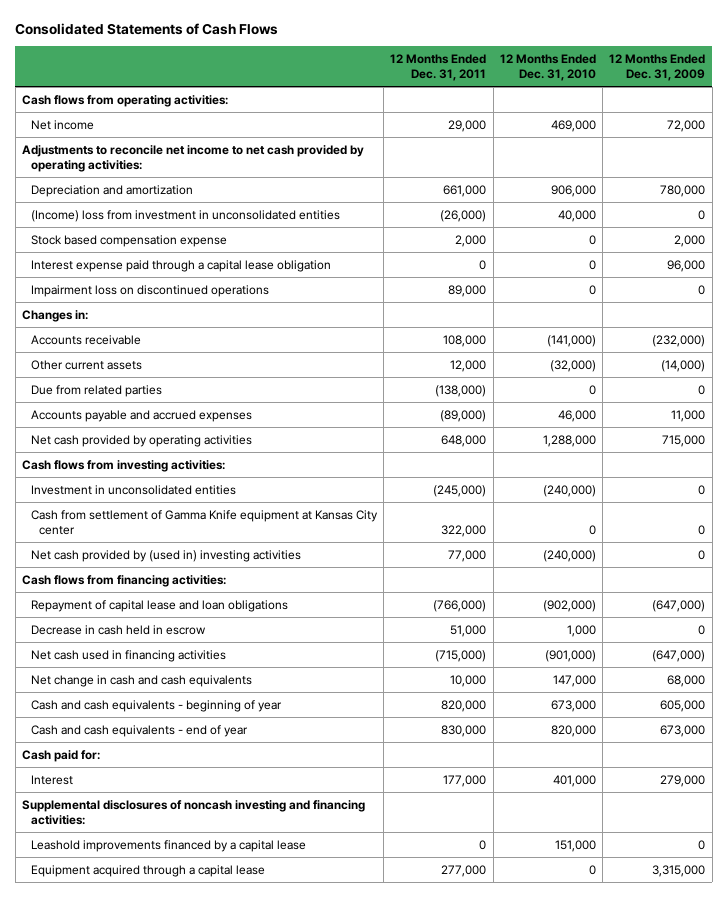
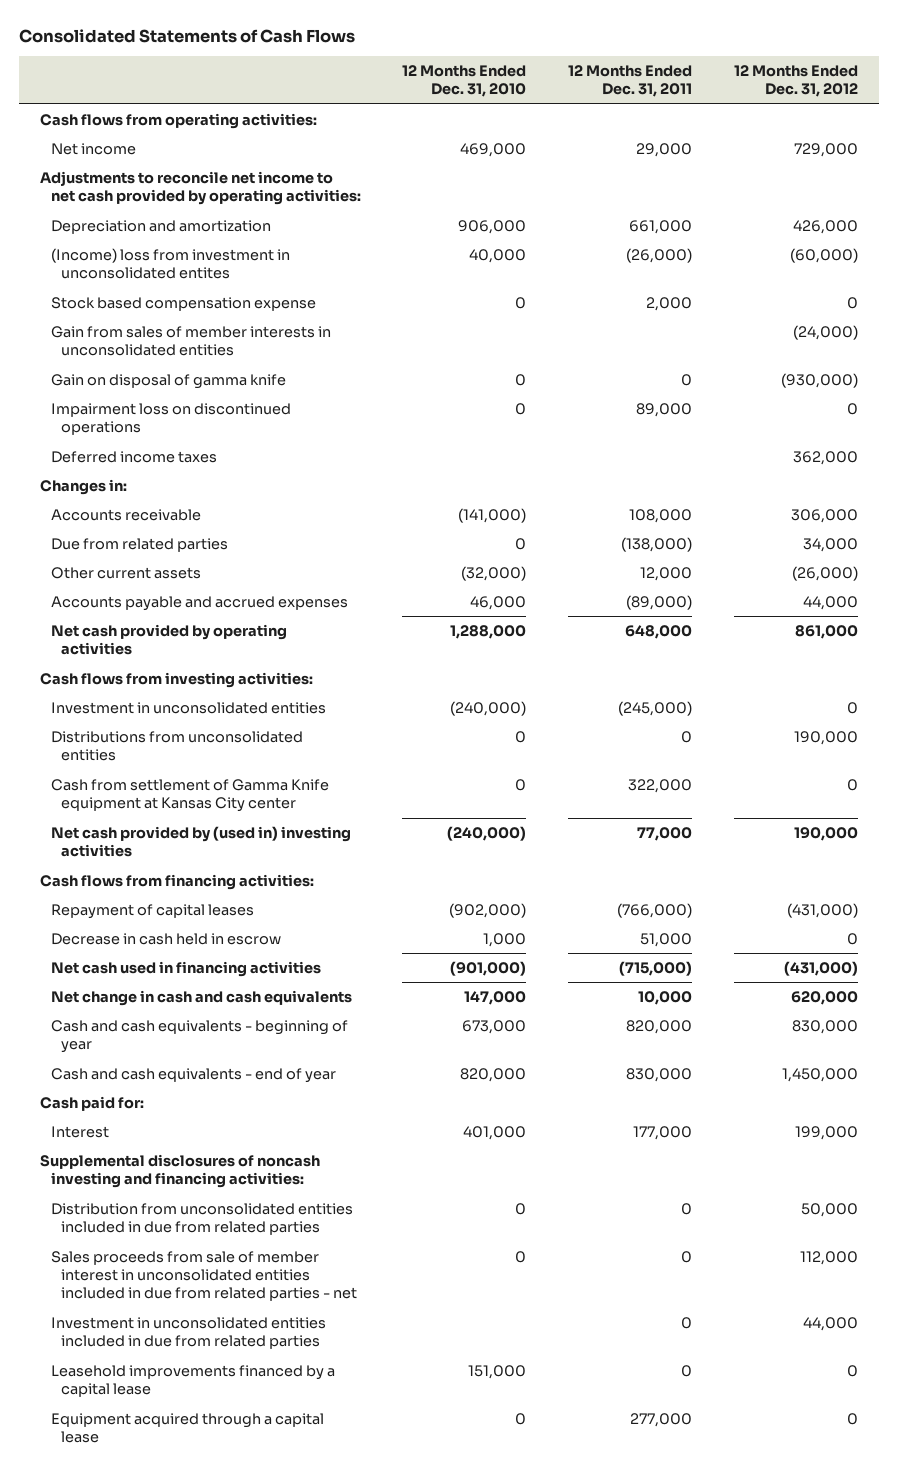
- | 12 Months Ended Dec. 31, 2011 | 12 Months Ended Dec. 31, 2010 | 12 Months Ended Dec. 31, 2009
+ | 12 Months Ended Dec. 31, 2010 | 12 Months Ended Dec. 31, 2011 | 12 Months Ended Dec. 31, 2012
- (Income) loss from investment in unconsolidated entities | (26,000) | 40,000 | 0
+ (Income) loss from investment in unconsolidated entites | 40,000 | (26,000) | (60,000)
- Interest expense paid through a capital lease obligation | 0 | 0 | 96,000
+ Gain from sales of member interests in unconsolidated entities | | | (24,000)
+ Gain on disposal of gamma knife | 0 | 0 | (930,000)
+ Deferred income taxes | | | 362,000
moved down: Other current assets | (32,000) | 12,000 | (26,000)
+ Distributions from unconsolidated entities | 0 | 0 | 190,000
- Repayment of capital lease and loan obligations | (766,000) | (902,000) | (647,000)
+ Repayment of capital leases | (902,000) | (766,000) | (431,000)
- Leashold improvements financed by a capital lease | 0 | 151,000 | 0
+ Distribution from unconsolidated entities included in due from related parties | 0 | 0 | 50,000
+ Sales proceeds from sale of member interest in unconsolidated entities included in due from related parties - net | 0 | 0 | 112,000
+ Investment in unconsolidated entities included in due from related parties | | 0 | 44,000
+ Leasehold improvements financed by a capital lease | 151,000 | 0 | 0

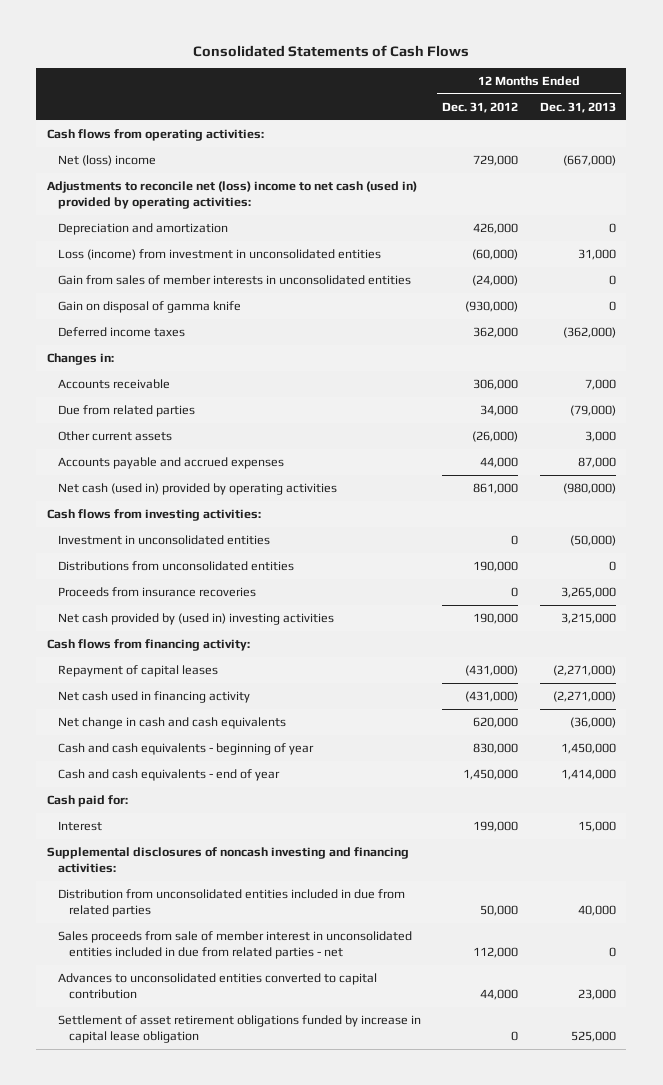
- | 12 Months Ended Dec. 31, 2010 | 12 Months Ended Dec. 31, 2011 | 12 Months Ended Dec. 31, 2012
+ | 12 Months Ended Dec. 31, 2012 | 12 Months Ended Dec. 31, 2013
- Net income | 469,000 | 29,000 | 729,000
- Adjustments to reconcile net income to net cash provided by operating activities:
+ Net (loss) income | 729,000 | (667,000)
+ Adjustments to reconcile net (loss) income to net cash (used in) provided by operating activities:
- (Income) loss from investment in unconsolidated entites | 40,000 | (26,000) | (60,000)
- Stock based compensation expense | 0 | 2,000 | 0
+ Loss (income) from investment in unconsolidated entities | (60,000) | 31,000
- Impairment loss on discontinued operations | 0 | 89,000 | 0
- Net cash provided by operating activities | 1,288,000 | 648,000 | 861,000
+ Net cash (used in) provided by operating activities | 861,000 | (980,000)
- Cash from settlement of Gamma Knife equipment at Kansas City center | 0 | 322,000 | 0
+ Proceeds from insurance recoveries | 0 | 3,265,000
- Cash flows from financing activities:
+ Cash flows from financing activity:
- Decrease in cash held in escrow | 1,000 | 51,000 | 0
- Net cash used in financing activities | (901,000) | (715,000) | (431,000)
+ Net cash used in financing activity | (431,000) | (2,271,000)
- Investment in unconsolidated entities included in due from related parties | | 0 | 44,000
- Leasehold improvements financed by a capital lease | 151,000 | 0 | 0
- Equipment acquired through a capital lease | 0 | 277,000 | 0
+ Advances to unconsolidated entities converted to capital contribution | 44,000 | 23,000
+ Settlement of asset retirement obligations funded by increase in capital lease obligation | 0 | 525,000

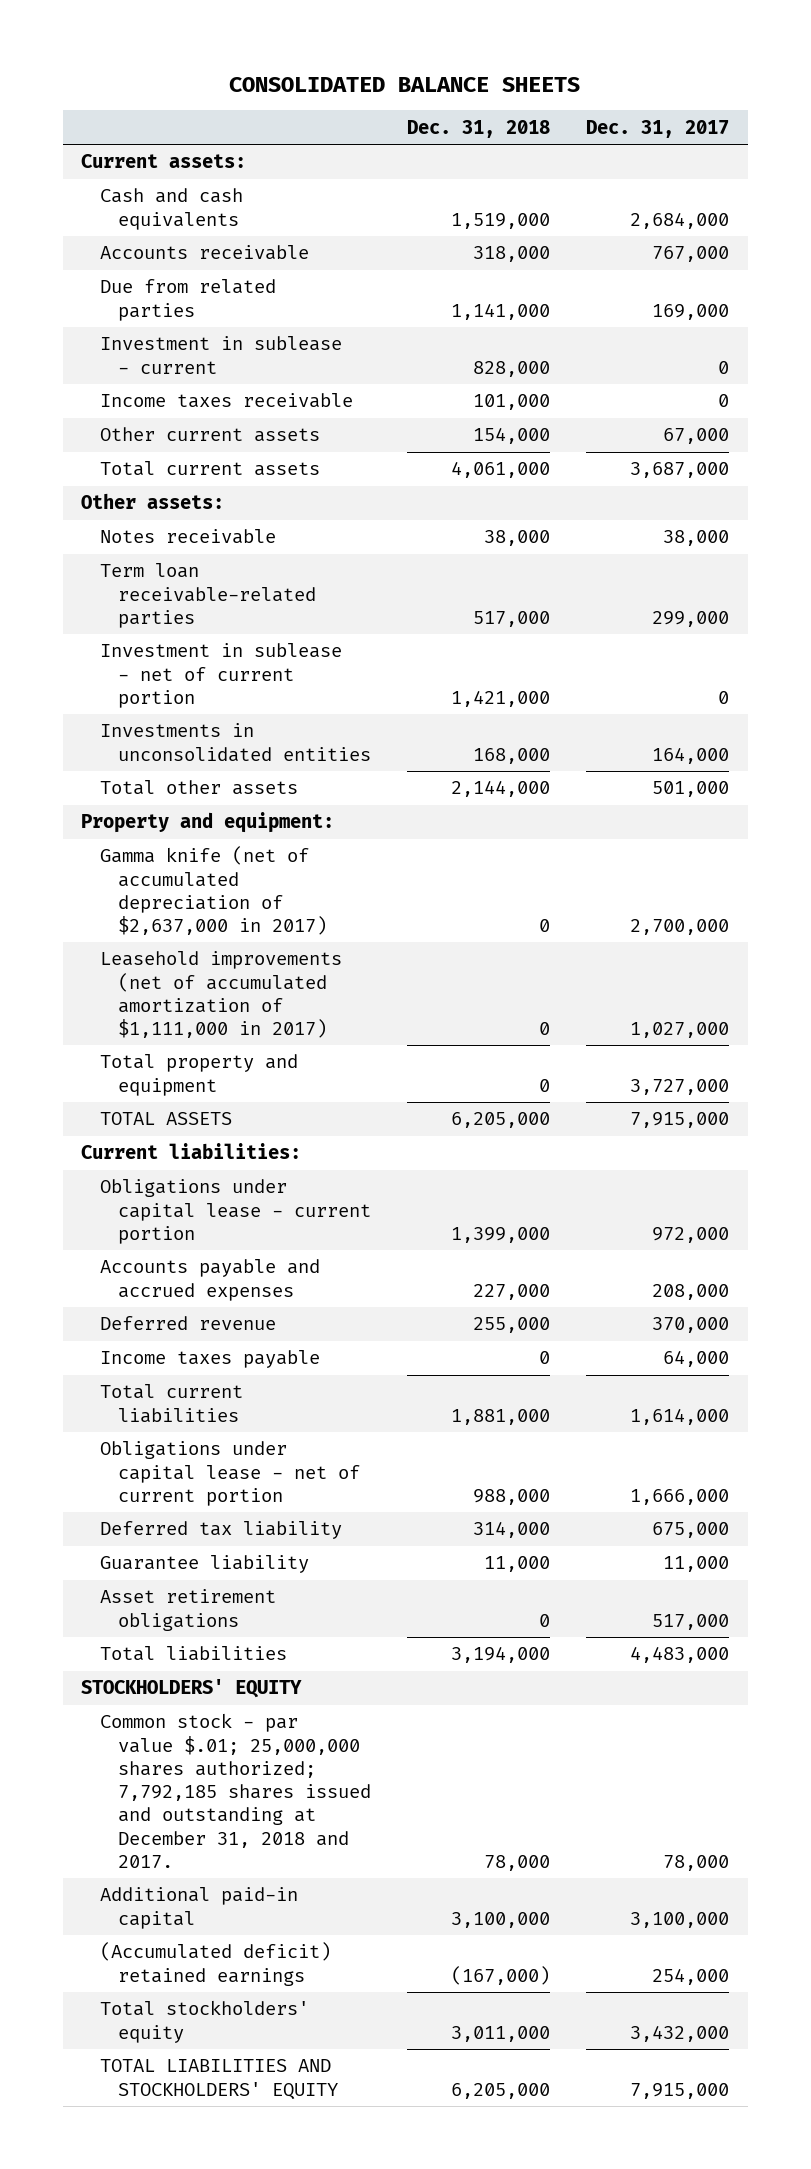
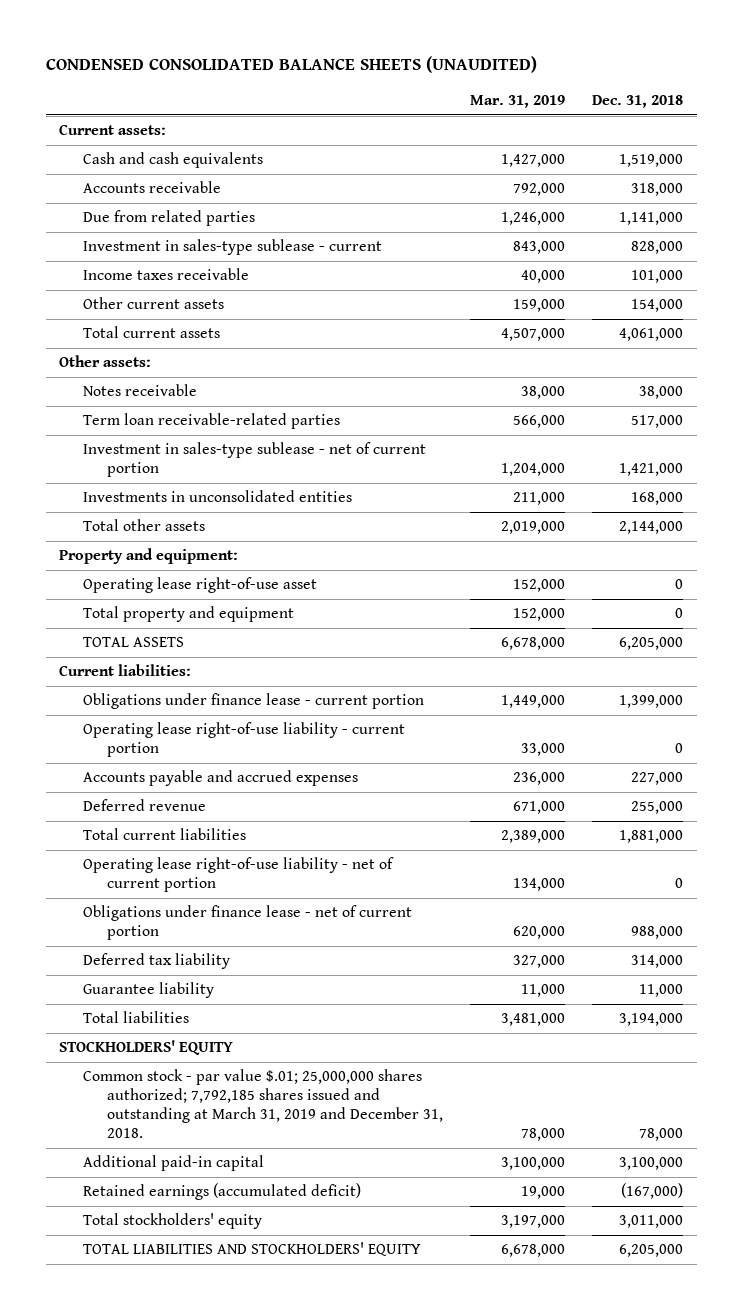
- CONSOLIDATED BALANCE SHEETS
+ CONDENSED CONSOLIDATED BALANCE SHEETS (UNAUDITED)
- | Dec. 31, 2018 | Dec. 31, 2017
+ | Mar. 31, 2019 | Dec. 31, 2018
- Investment in sublease - current | 828,000 | 0
+ Investment in sales-type sublease - current | 843,000 | 828,000
- Investment in sublease - net of current portion | 1,421,000 | 0
+ Investment in sales-type sublease - net of current portion | 1,204,000 | 1,421,000
- Gamma knife (net of accumulated depreciation of $2,637,000 in 2017) | 0 | 2,700,000
- Leasehold improvements (net of accumulated amortization of $1,111,000 in 2017) | 0 | 1,027,000
+ Operating lease right-of-use asset | 152,000 | 0
- Obligations under capital lease - current portion | 1,399,000 | 972,000
+ Obligations under finance lease - current portion | 1,449,000 | 1,399,000
+ Operating lease right-of-use liability - current portion | 33,000 | 0
- Income taxes payable | 0 | 64,000
- Obligations under capital lease - net of current portion | 988,000 | 1,666,000
+ Operating lease right-of-use liability - net of current portion | 134,000 | 0
+ Obligations under finance lease - net of current portion | 620,000 | 988,000
- Asset retirement obligations | 0 | 517,000
- Common stock - par value $.01; 25,000,000 shares authorized; 7,792,185 shares issued and outstanding at December 31, 2018 and 2017. | 78,000 | 78,000
+ Common stock - par value $.01; 25,000,000 shares authorized; 7,792,185 shares issued and outstanding at March 31, 2019 and December 31, 2018. | 78,000 | 78,000
- (Accumulated deficit) retained earnings | (167,000) | 254,000
+ Retained earnings (accumulated deficit) | 19,000 | (167,000)

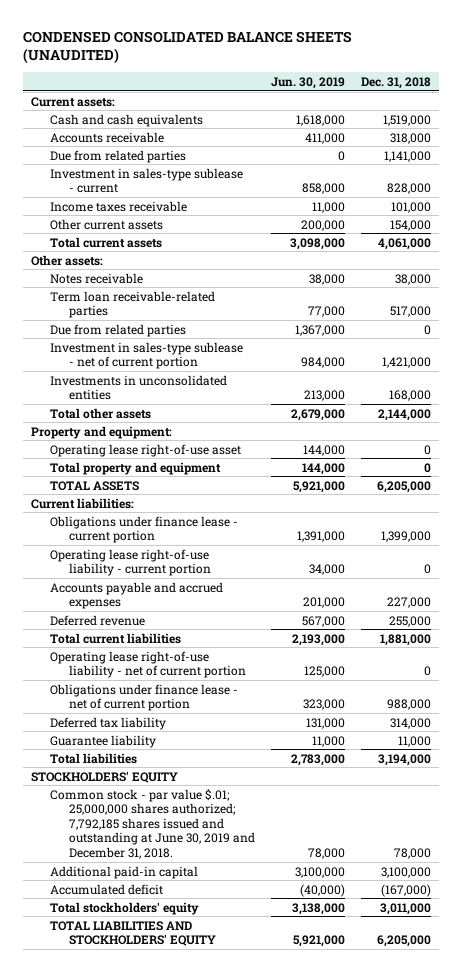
- | Mar. 31, 2019 | Dec. 31, 2018
+ | Jun. 30, 2019 | Dec. 31, 2018
+ Due from related parties | 1,367,000 | 0
- Common stock - par value $.01; 25,000,000 shares authorized; 7,792,185 shares issued and outstanding at March 31, 2019 and December 31, 2018. | 78,000 | 78,000
+ Common stock - par value $.01; 25,000,000 shares authorized; 7,792,185 shares issued and outstanding at June 30, 2019 and December 31, 2018. | 78,000 | 78,000
- Retained earnings (accumulated deficit) | 19,000 | (167,000)
+ Accumulated deficit | (40,000) | (167,000)

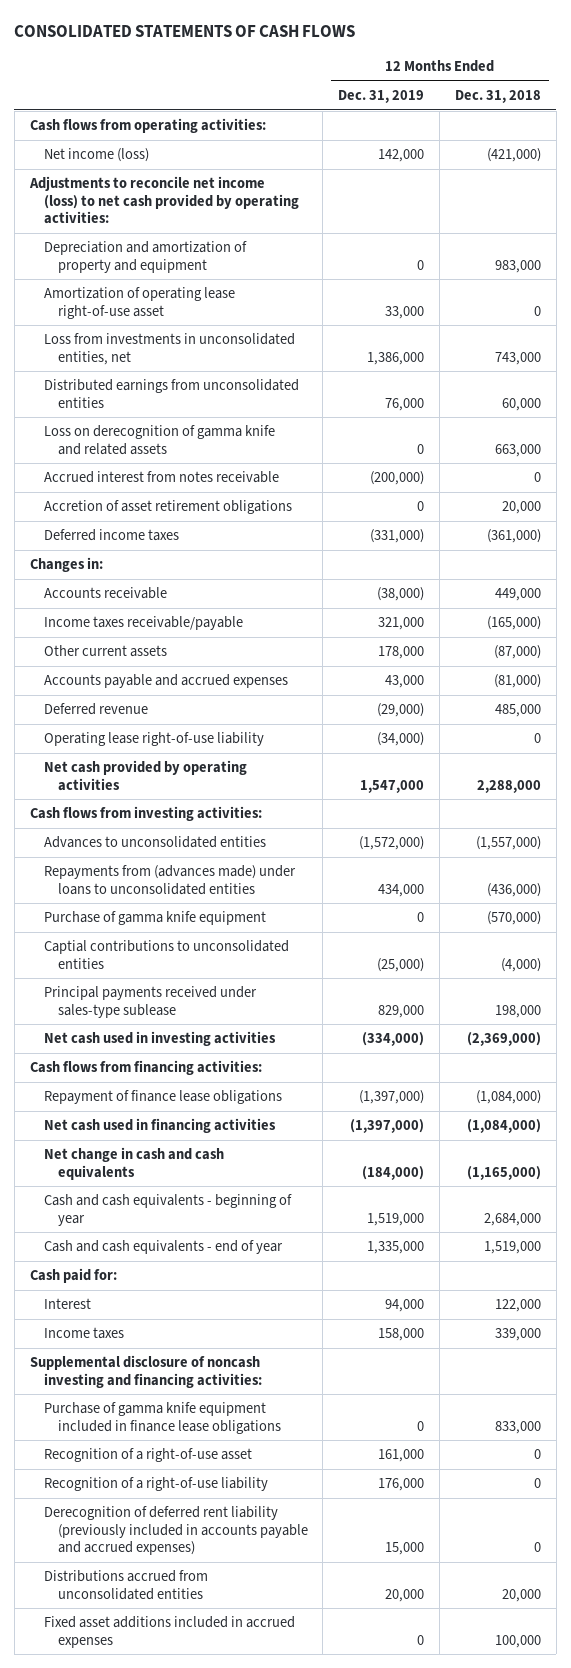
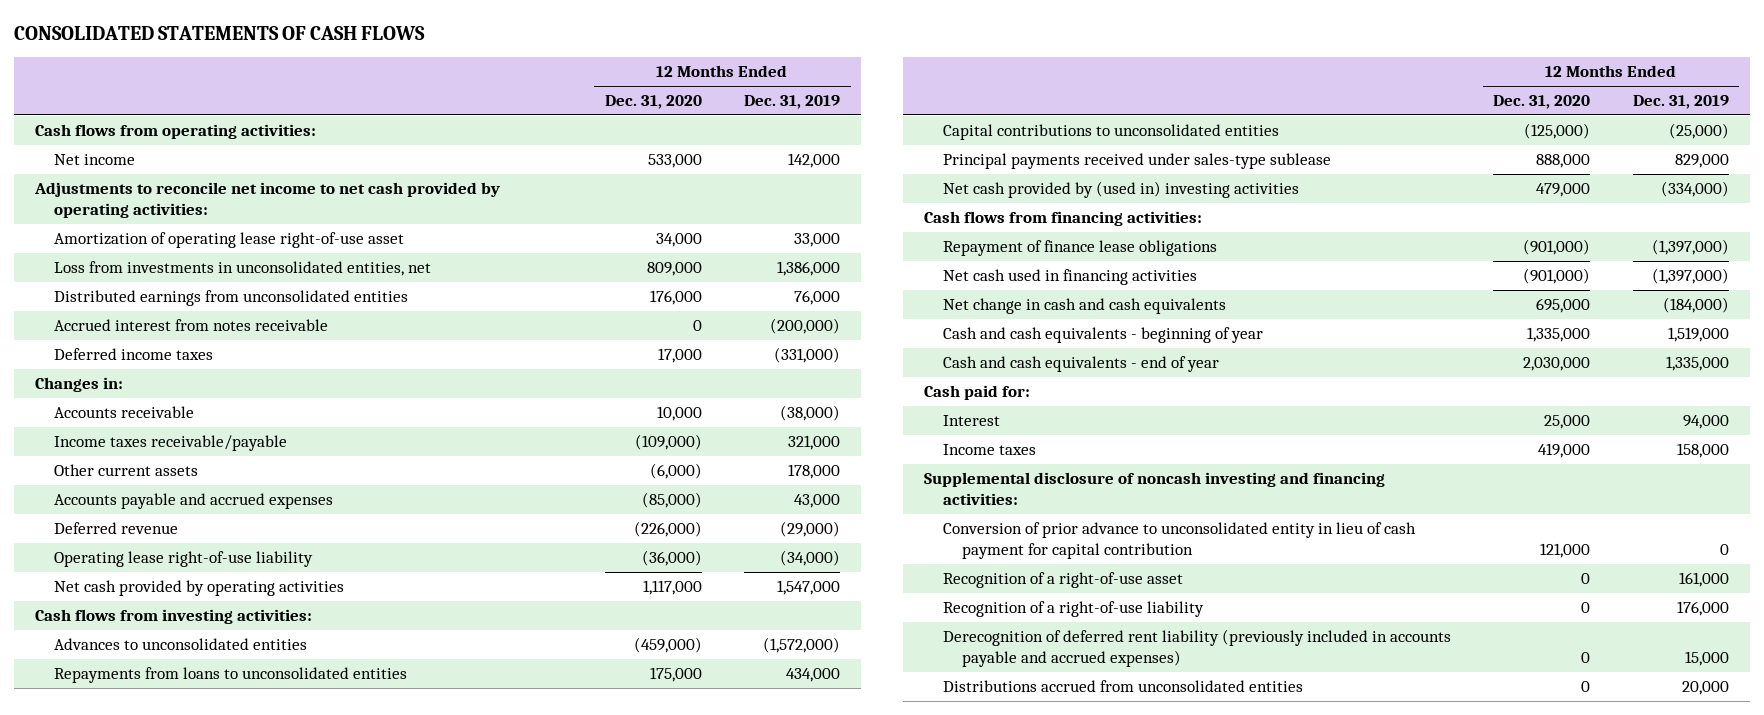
- | 12 Months Ended Dec. 31, 2019 | 12 Months Ended Dec. 31, 2018
+ | 12 Months Ended Dec. 31, 2020 | 12 Months Ended Dec. 31, 2019
- Net income (loss) | 142,000 | (421,000)
- Adjustments to reconcile net income (loss) to net cash provided by operating activities:
- Depreciation and amortization of property and equipment | 0 | 983,000
+ Net income | 533,000 | 142,000
+ Adjustments to reconcile net income to net cash provided by operating activities:
- Loss on derecognition of gamma knife and related assets | 0 | 663,000
- Accretion of asset retirement obligations | 0 | 20,000
- Repayments from (advances made) under loans to unconsolidated entities | 434,000 | (436,000)
- Purchase of gamma knife equipment | 0 | (570,000)
- Captial contributions to unconsolidated entities | (25,000) | (4,000)
+ Repayments from loans to unconsolidated entities | 175,000 | 434,000
+ Capital contributions to unconsolidated entities | (125,000) | (25,000)
- Net cash used in investing activities | (334,000) | (2,369,000)
+ Net cash provided by (used in) investing activities | 479,000 | (334,000)
- Purchase of gamma knife equipment included in finance lease obligations | 0 | 833,000
+ Conversion of prior advance to unconsolidated entity in lieu of cash payment for capital contribution | 121,000 | 0
- Fixed asset additions included in accrued expenses | 0 | 100,000

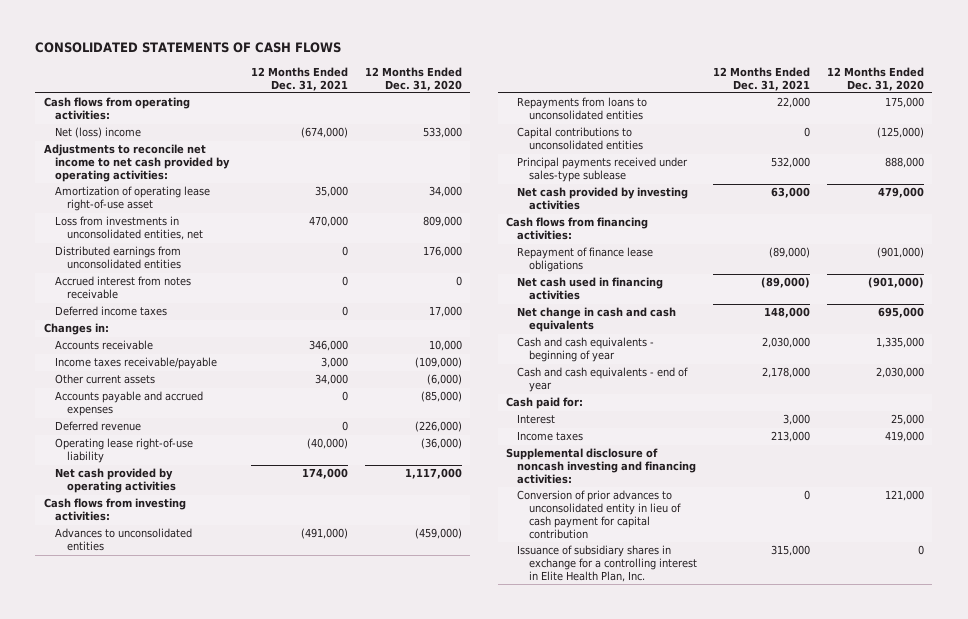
- | 12 Months Ended Dec. 31, 2020 | 12 Months Ended Dec. 31, 2019
+ | 12 Months Ended Dec. 31, 2021 | 12 Months Ended Dec. 31, 2020
- Net income | 533,000 | 142,000
+ Net (loss) income | (674,000) | 533,000
- Net cash provided by (used in) investing activities | 479,000 | (334,000)
+ Net cash provided by investing activities | 63,000 | 479,000
- Conversion of prior advance to unconsolidated entity in lieu of cash payment for capital contribution | 121,000 | 0
- Recognition of a right-of-use asset | 0 | 161,000
- Recognition of a right-of-use liability | 0 | 176,000
- Derecognition of deferred rent liability (previously included in accounts payable and accrued expenses) | 0 | 15,000
- Distributions accrued from unconsolidated entities | 0 | 20,000
+ Conversion of prior advances to unconsolidated entity in lieu of cash payment for capital contribution | 0 | 121,000
+ Issuance of subsidiary shares in exchange for a controlling interest in Elite Health Plan, Inc. | 315,000 | 0

